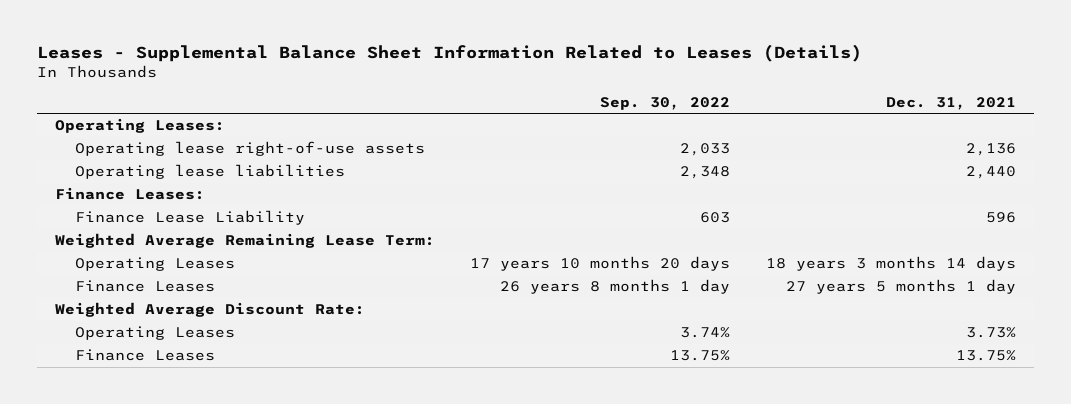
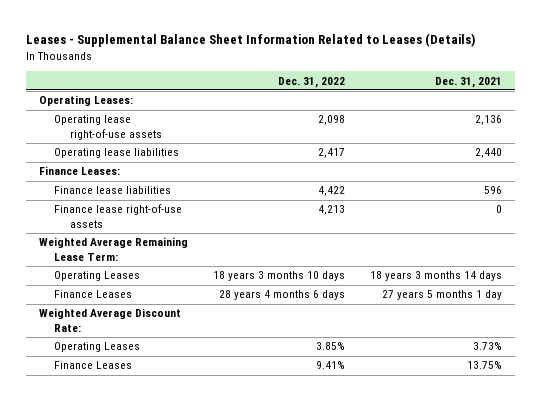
- | Sep. 30, 2022 | Dec. 31, 2021
+ | Dec. 31, 2022 | Dec. 31, 2021
- Finance Lease Liability | 603 | 596
+ Finance lease liabilities | 4,422 | 596
+ Finance lease right-of-use assets | 4,213 | 0

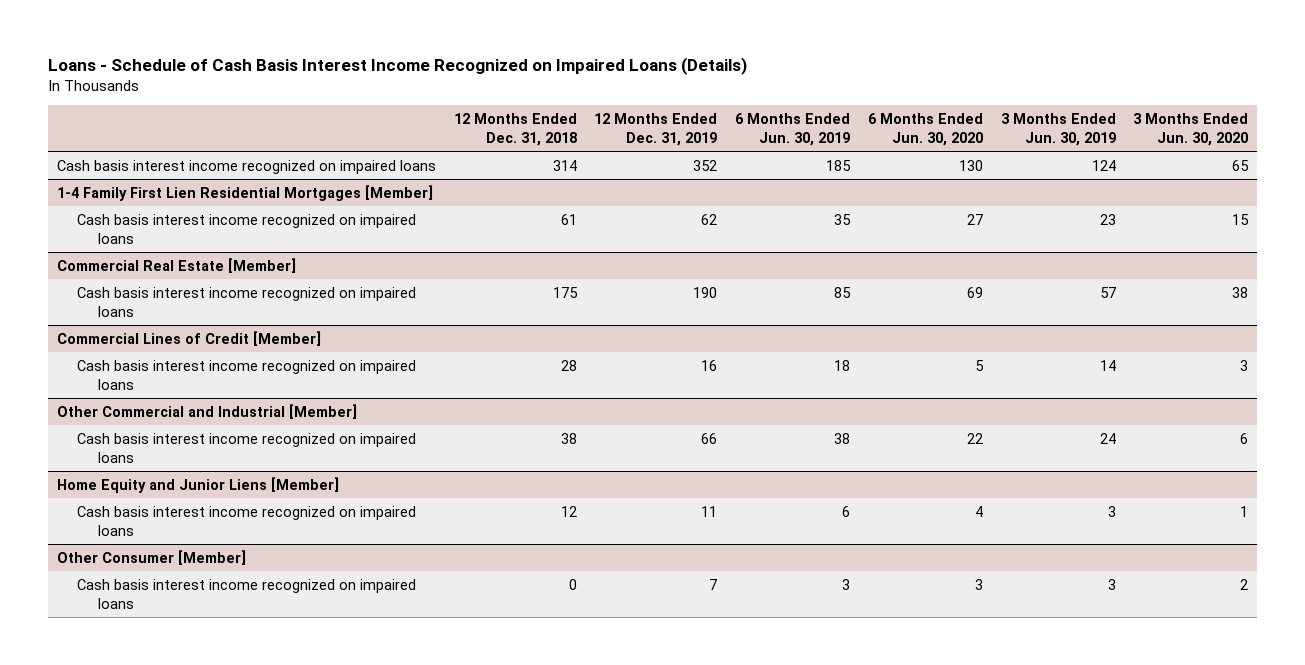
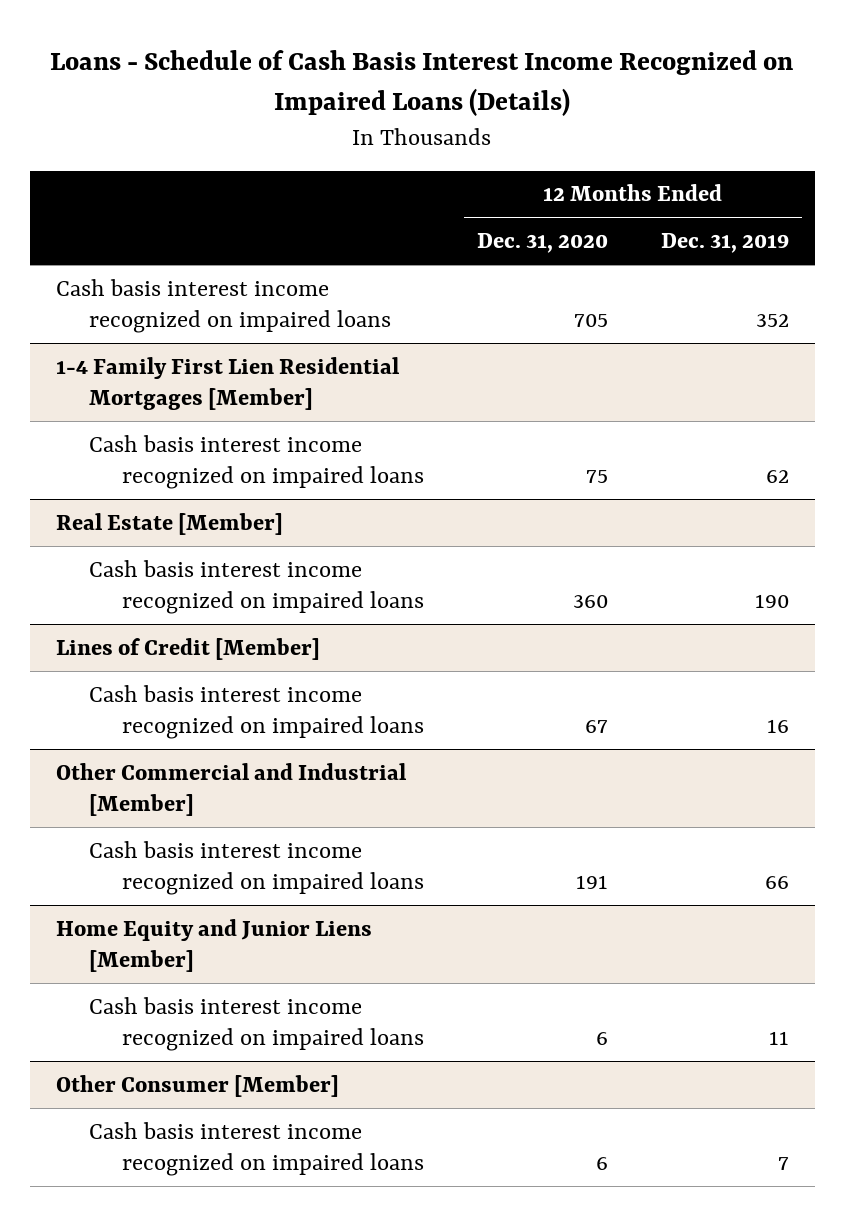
- | 12 Months Ended Dec. 31, 2018 | 12 Months Ended Dec. 31, 2019 | 6 Months Ended Jun. 30, 2019 | 6 Months Ended Jun. 30, 2020 | 3 Months Ended Jun. 30, 2019 | 3 Months Ended Jun. 30, 2020
+ | 12 Months Ended Dec. 31, 2020 | 12 Months Ended Dec. 31, 2019
- Commercial Real Estate [Member]
+ Real Estate [Member]
- Commercial Lines of Credit [Member]
+ Lines of Credit [Member]

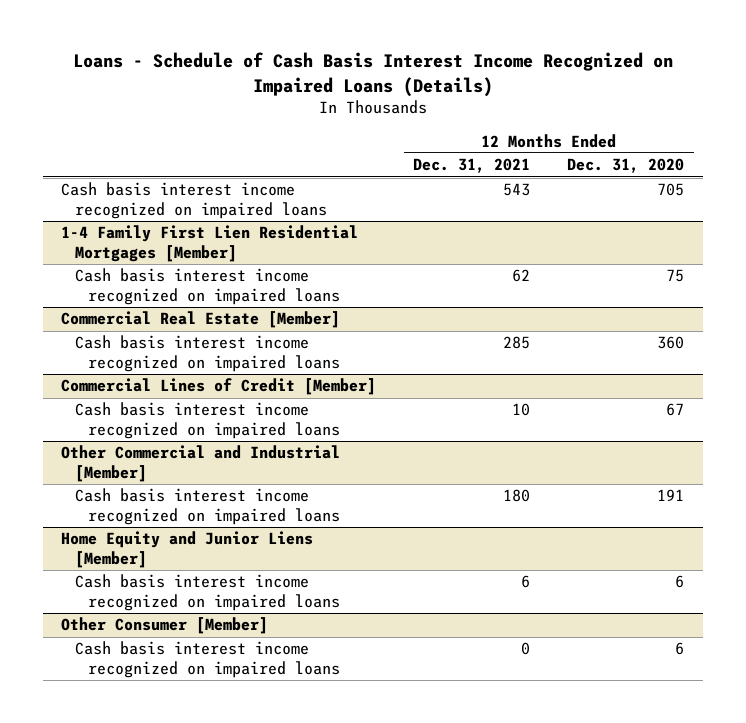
- | 12 Months Ended Dec. 31, 2020 | 12 Months Ended Dec. 31, 2019
+ | 12 Months Ended Dec. 31, 2021 | 12 Months Ended Dec. 31, 2020
- Real Estate [Member]
+ Commercial Real Estate [Member]
- Lines of Credit [Member]
+ Commercial Lines of Credit [Member]

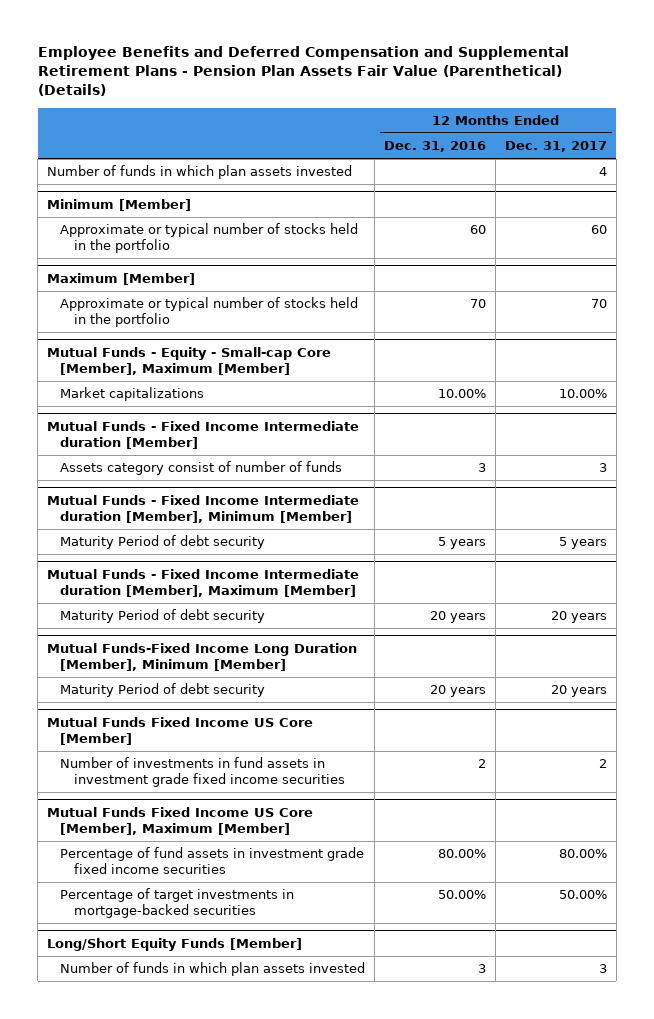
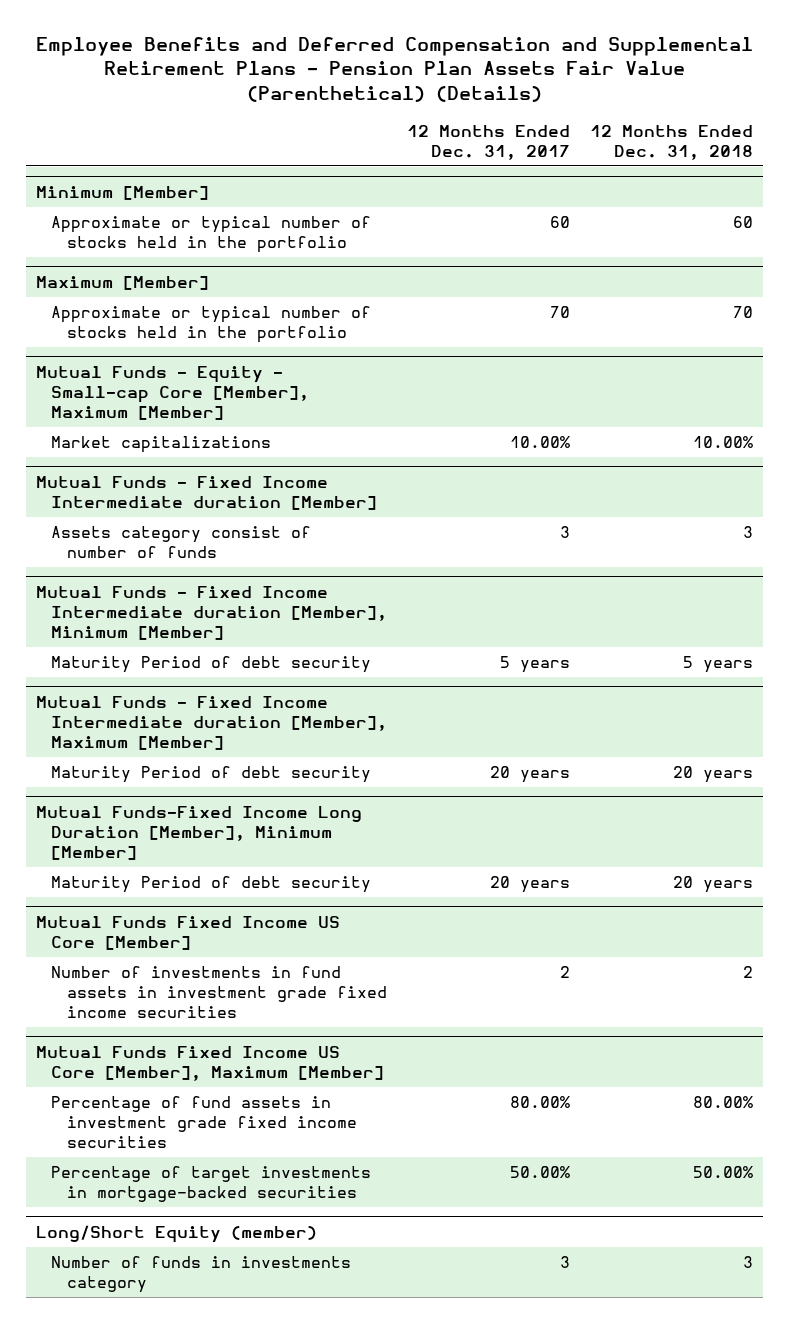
- | 12 Months Ended Dec. 31, 2016 | 12 Months Ended Dec. 31, 2017
+ | 12 Months Ended Dec. 31, 2017 | 12 Months Ended Dec. 31, 2018
- Number of funds in which plan assets invested | | 4
- Long/Short Equity Funds [Member]
- Number of funds in which plan assets invested | 3 | 3
+ Long/Short Equity (member)
+ Number of funds in investments category | 3 | 3

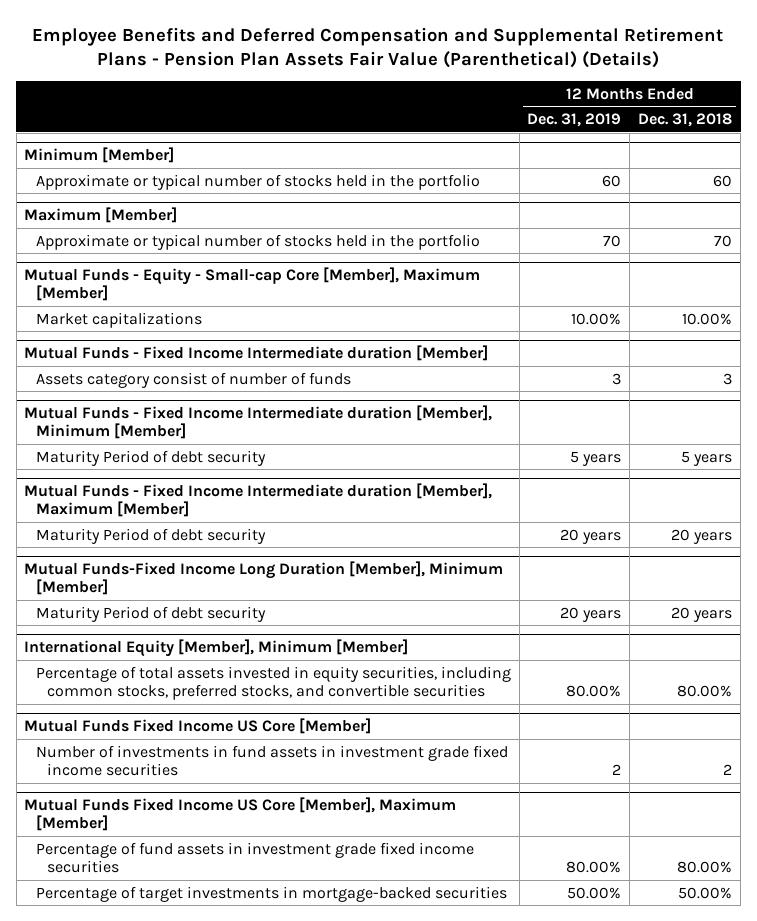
- | 12 Months Ended Dec. 31, 2017 | 12 Months Ended Dec. 31, 2018
+ | 12 Months Ended Dec. 31, 2019 | 12 Months Ended Dec. 31, 2018
+ International Equity [Member], Minimum [Member]
+ Percentage of total assets invested in equity securities, including common stocks, preferred stocks, and convertible securities | 80.00% | 80.00%
- Long/Short Equity (member)
- Number of funds in investments category | 3 | 3

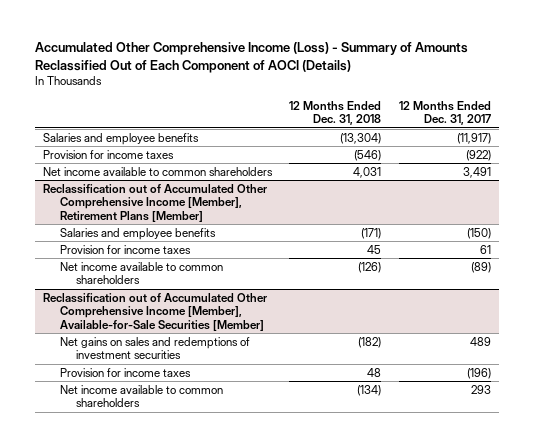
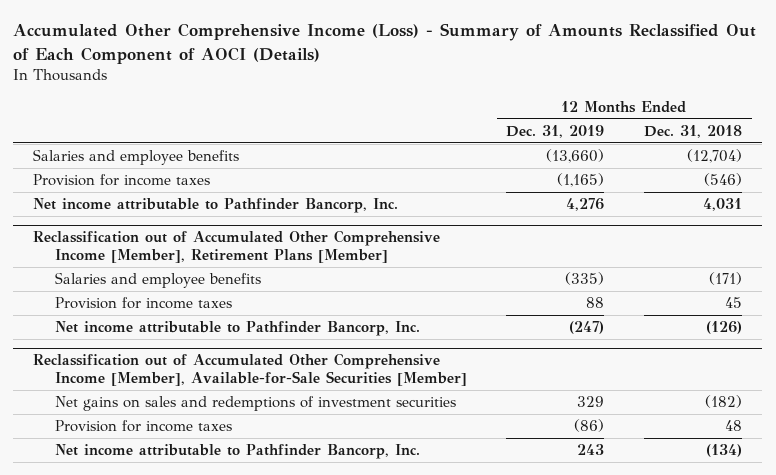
- | 12 Months Ended Dec. 31, 2018 | 12 Months Ended Dec. 31, 2017
+ | 12 Months Ended Dec. 31, 2019 | 12 Months Ended Dec. 31, 2018
- Salaries and employee benefits | (13,304) | (11,917)
+ Salaries and employee benefits | (13,660) | (12,704)
- Net income available to common shareholders | 4,031 | 3,491
+ Net income attributable to Pathfinder Bancorp, Inc. | 4,276 | 4,031
@ Reclassification out of Accumulated Other Comprehensive Income [Member], Retirement Plans [Member]
- Net income available to common shareholders | (126) | (89)
+ Net income attributable to Pathfinder Bancorp, Inc. | (247) | (126)
@ Reclassification out of Accumulated Other Comprehensive Income [Member], Available-for-Sale Securities [Member]
- Net income available to common shareholders | (134) | 293
+ Net income attributable to Pathfinder Bancorp, Inc. | 243 | (134)

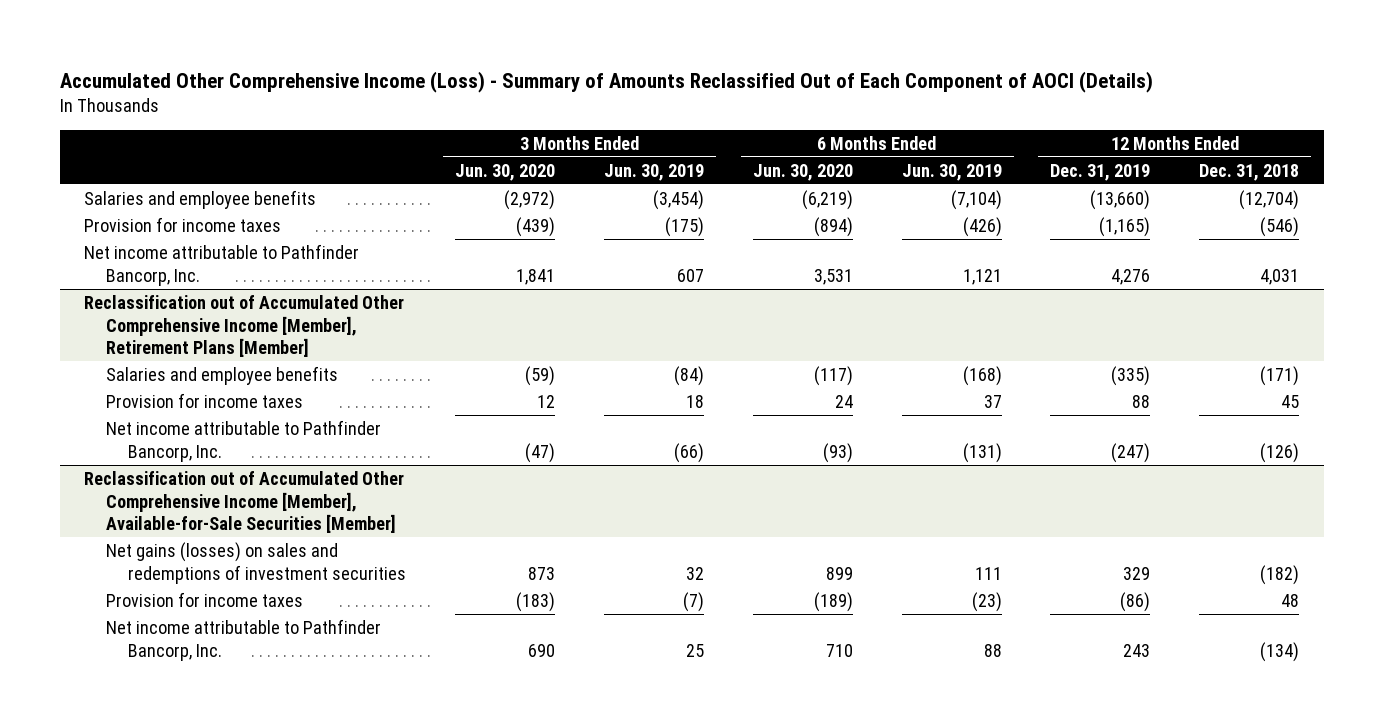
- | 12 Months Ended Dec. 31, 2019 | 12 Months Ended Dec. 31, 2018
+ | 3 Months Ended Jun. 30, 2020 | 3 Months Ended Jun. 30, 2019 | 6 Months Ended Jun. 30, 2020 | 6 Months Ended Jun. 30, 2019 | 12 Months Ended Dec. 31, 2019 | 12 Months Ended Dec. 31, 2018
@ Reclassification out of Accumulated Other Comprehensive Income [Member], Available-for-Sale Securities [Member]
- Net gains on sales and redemptions of investment securities | 329 | (182)
+ Net gains (losses) on sales and redemptions of investment securities | 873 | 32 | 899 | 111 | 329 | (182)

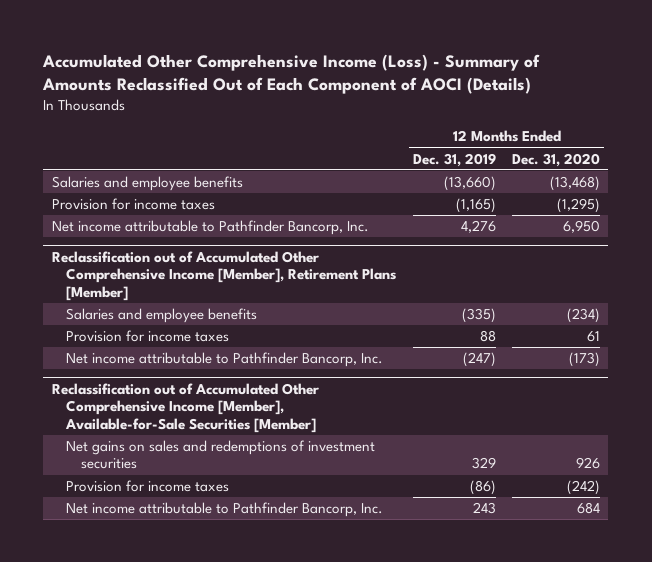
- | 3 Months Ended Jun. 30, 2020 | 3 Months Ended Jun. 30, 2019 | 6 Months Ended Jun. 30, 2020 | 6 Months Ended Jun. 30, 2019 | 12 Months Ended Dec. 31, 2019 | 12 Months Ended Dec. 31, 2018
+ | 12 Months Ended Dec. 31, 2019 | 12 Months Ended Dec. 31, 2020
@ Reclassification out of Accumulated Other Comprehensive Income [Member], Available-for-Sale Securities [Member]
- Net gains (losses) on sales and redemptions of investment securities | 873 | 32 | 899 | 111 | 329 | (182)
+ Net gains on sales and redemptions of investment securities | 329 | 926

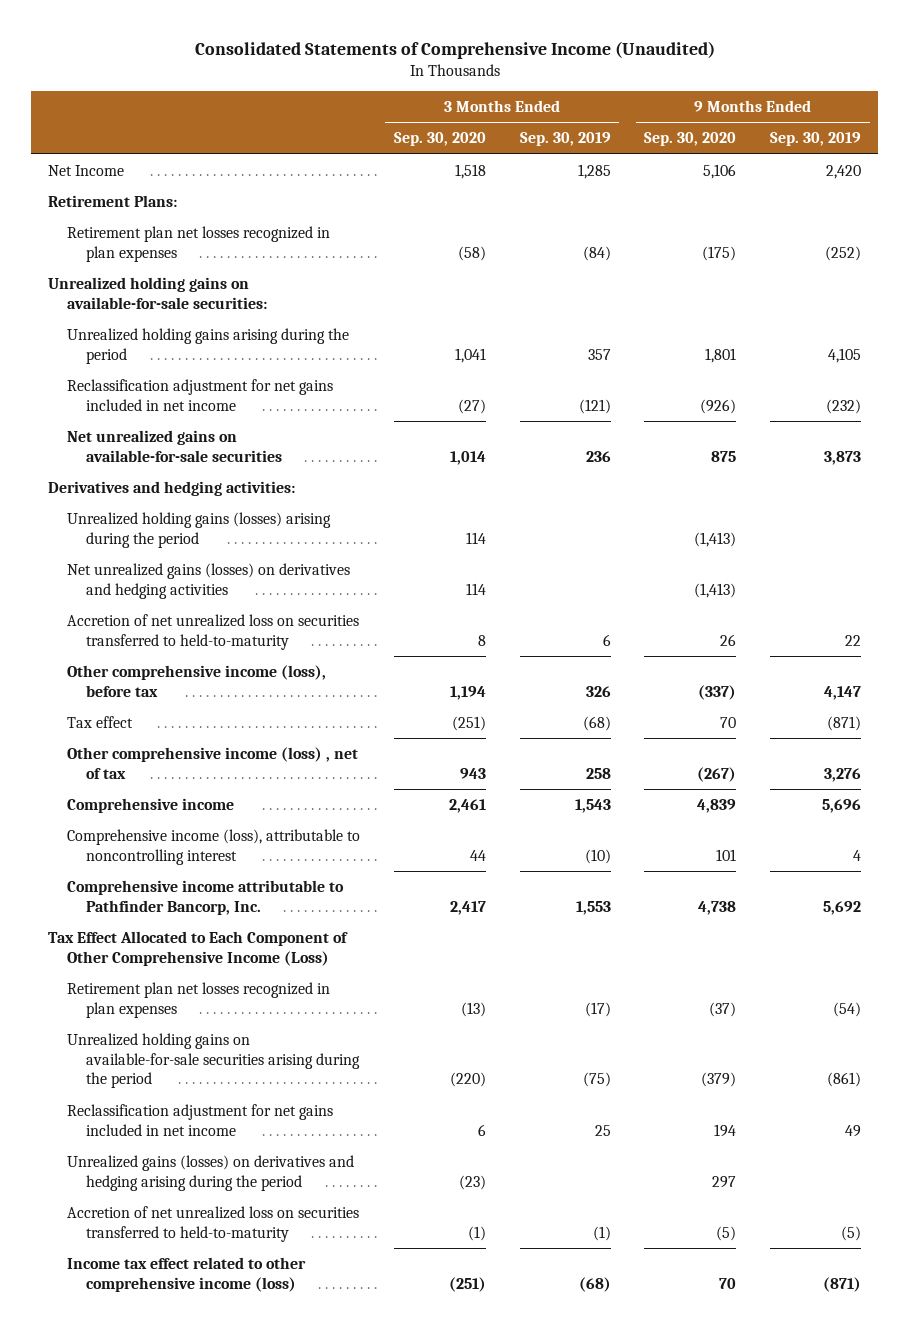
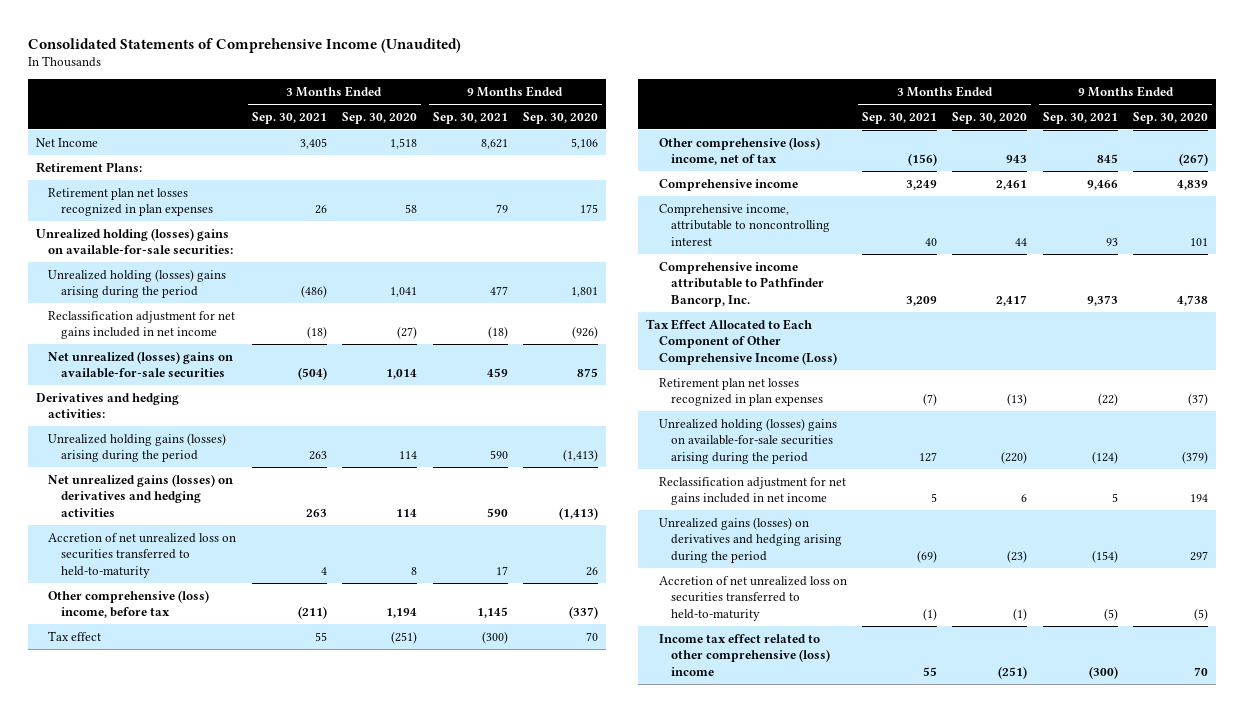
- | 3 Months Ended Sep. 30, 2020 | 3 Months Ended Sep. 30, 2019 | 9 Months Ended Sep. 30, 2020 | 9 Months Ended Sep. 30, 2019
+ | 3 Months Ended Sep. 30, 2021 | 3 Months Ended Sep. 30, 2020 | 9 Months Ended Sep. 30, 2021 | 9 Months Ended Sep. 30, 2020
- Retirement plan net losses recognized in plan expenses | (58) | (84) | (175) | (252)
- Unrealized holding gains on available-for-sale securities:
- Unrealized holding gains arising during the period | 1,041 | 357 | 1,801 | 4,105
+ Retirement plan net losses recognized in plan expenses | 26 | 58 | 79 | 175
+ Unrealized holding (losses) gains on available-for-sale securities:
+ Unrealized holding (losses) gains arising during the period | (486) | 1,041 | 477 | 1,801
- Net unrealized gains on available-for-sale securities | 1,014 | 236 | 875 | 3,873
+ Net unrealized (losses) gains on available-for-sale securities | (504) | 1,014 | 459 | 875
- Other comprehensive income (loss), before tax | 1,194 | 326 | (337) | 4,147
+ Other comprehensive (loss) income, before tax | (211) | 1,194 | 1,145 | (337)
- Other comprehensive income (loss) , net of tax | 943 | 258 | (267) | 3,276
+ Other comprehensive (loss) income, net of tax | (156) | 943 | 845 | (267)
- Comprehensive income (loss), attributable to noncontrolling interest | 44 | (10) | 101 | 4
+ Comprehensive income, attributable to noncontrolling interest | 40 | 44 | 93 | 101
- Unrealized holding gains on available-for-sale securities arising during the period | (220) | (75) | (379) | (861)
+ Unrealized holding (losses) gains on available-for-sale securities arising during the period | 127 | (220) | (124) | (379)
- Income tax effect related to other comprehensive income (loss) | (251) | (68) | 70 | (871)
+ Income tax effect related to other comprehensive (loss) income | 55 | (251) | (300) | 70

